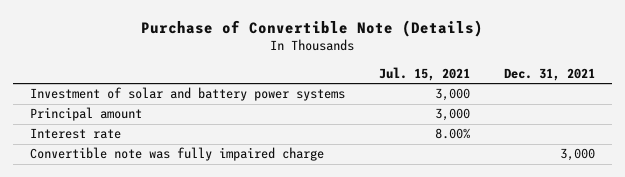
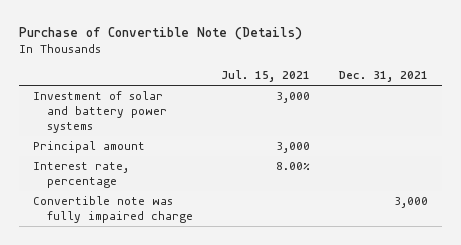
- Interest rate | 8.00% |
+ Interest rate, percentage | 8.00% |

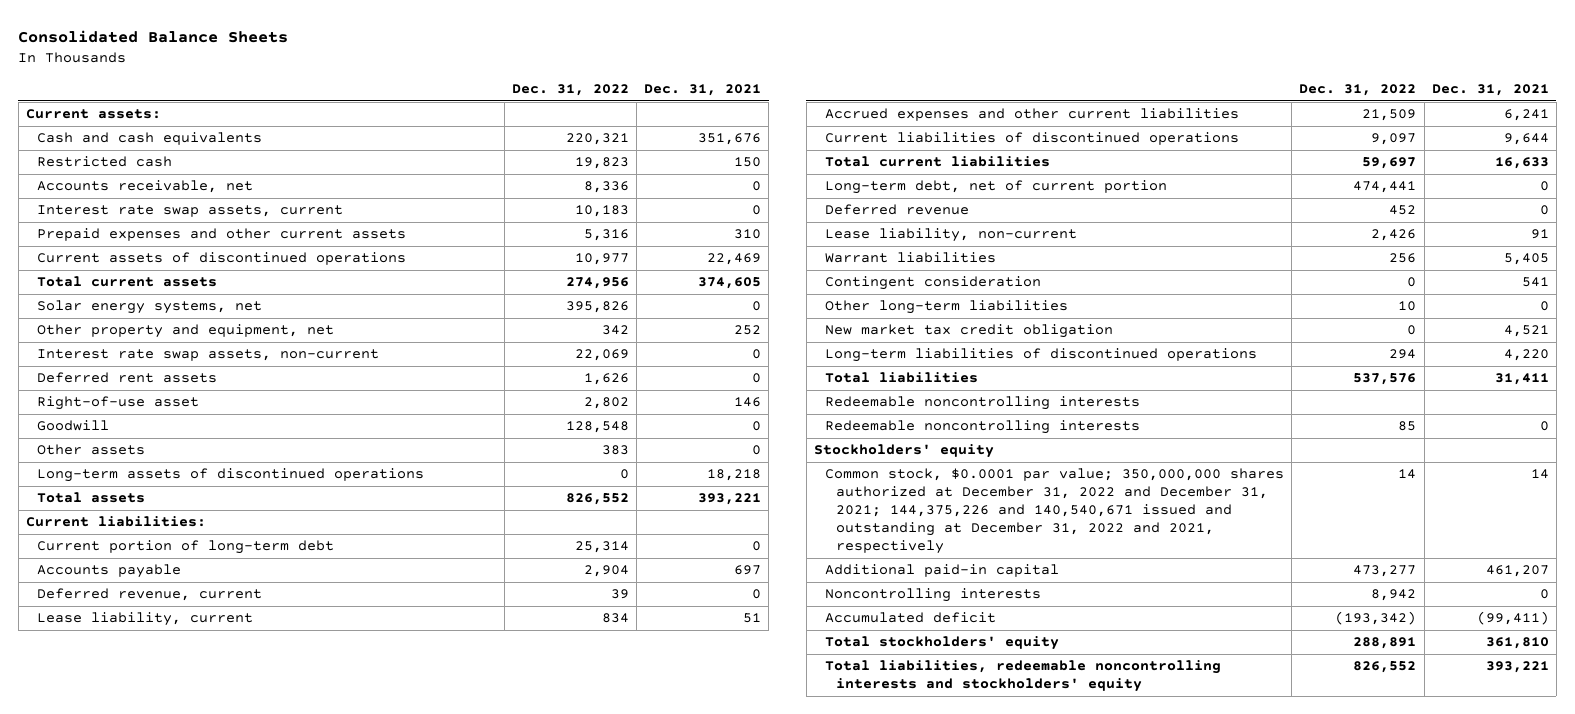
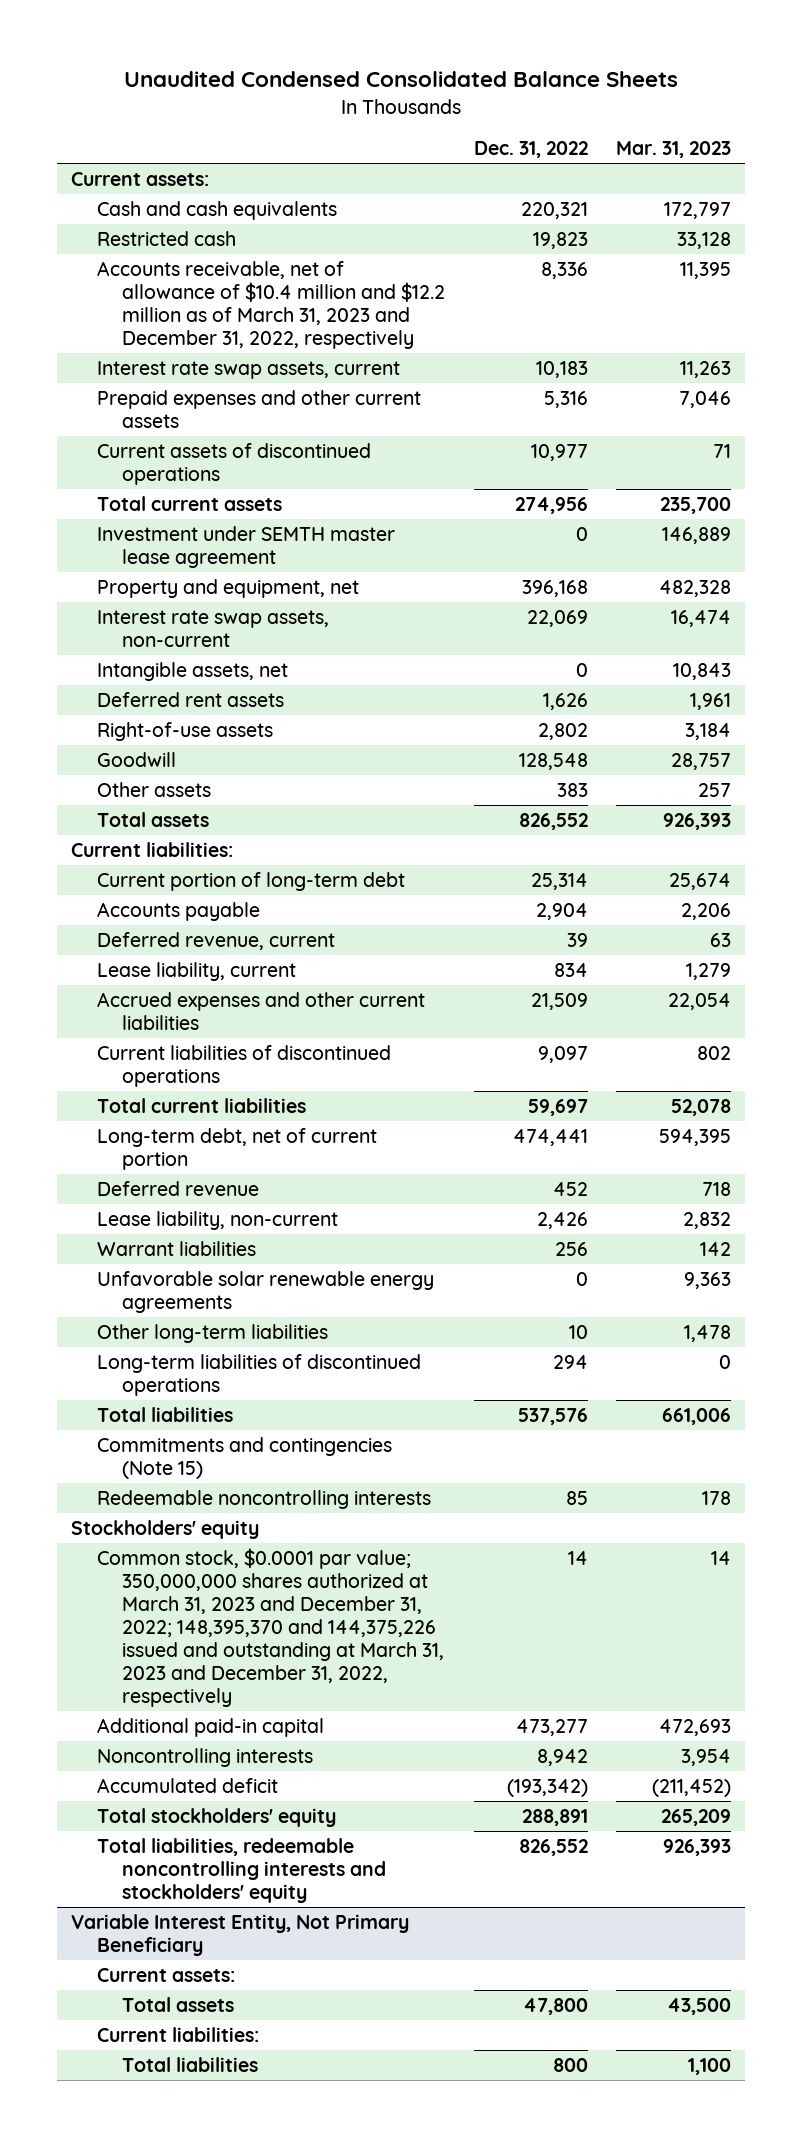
- Consolidated Balance Sheets
+ Unaudited Condensed Consolidated Balance Sheets
- | Dec. 31, 2022 | Dec. 31, 2021
+ | Dec. 31, 2022 | Mar. 31, 2023
- Accounts receivable, net | 8,336 | 0
+ Accounts receivable, net of allowance of $10.4 million and $12.2 million as of March 31, 2023 and December 31, 2022, respectively | 8,336 | 11,395
- Solar energy systems, net | 395,826 | 0
- Other property and equipment, net | 342 | 252
+ Investment under SEMTH master lease agreement | 0 | 146,889
+ Property and equipment, net | 396,168 | 482,328
+ Intangible assets, net | 0 | 10,843
- Right-of-use asset | 2,802 | 146
+ Right-of-use assets | 2,802 | 3,184
- Long-term assets of discontinued operations | 0 | 18,218
- Contingent consideration | 0 | 541
+ Unfavorable solar renewable energy agreements | 0 | 9,363
- New market tax credit obligation | 0 | 4,521
- Redeemable noncontrolling interests
+ Commitments and contingencies (Note 15)
- Common stock, $0.0001 par value; 350,000,000 shares authorized at December 31, 2022 and December 31, 2021; 144,375,226 and 140,540,671 issued and outstanding at December 31, 2022 and 2021, respectively | 14 | 14
+ Common stock, $0.0001 par value; 350,000,000 shares authorized at March 31, 2023 and December 31, 2022; 148,395,370 and 144,375,226 issued and outstanding at March 31, 2023 and December 31, 2022, respectively | 14 | 14
+ Variable Interest Entity, Not Primary Beneficiary
+ Current assets:
+ Total assets | 47,800 | 43,500
+ Current liabilities:
+ Total liabilities | 800 | 1,100

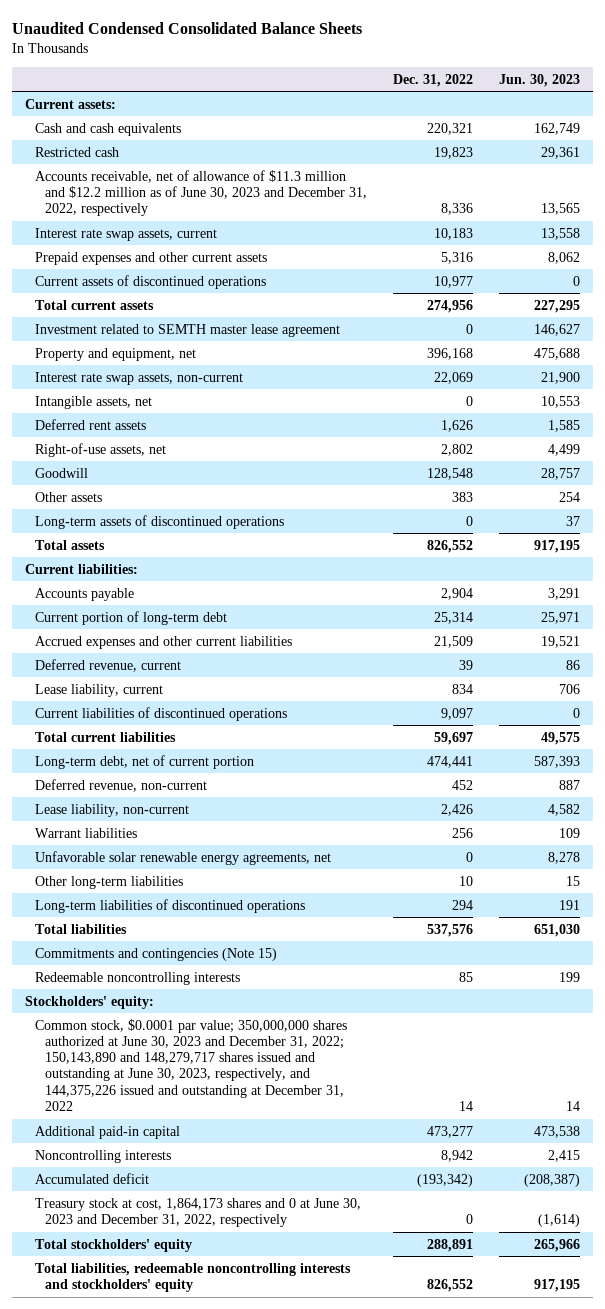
- | Dec. 31, 2022 | Mar. 31, 2023
+ | Dec. 31, 2022 | Jun. 30, 2023
- Accounts receivable, net of allowance of $10.4 million and $12.2 million as of March 31, 2023 and December 31, 2022, respectively | 8,336 | 11,395
+ Accounts receivable, net of allowance of $11.3 million and $12.2 million as of June 30, 2023 and December 31, 2022, respectively | 8,336 | 13,565
- Investment under SEMTH master lease agreement | 0 | 146,889
+ Investment related to SEMTH master lease agreement | 0 | 146,627
- Right-of-use assets | 2,802 | 3,184
+ Right-of-use assets, net | 2,802 | 4,499
+ Long-term assets of discontinued operations | 0 | 37
moved down: Current portion of long-term debt | 25,314 | 25,971
moved up: Accrued expenses and other current liabilities | 21,509 | 19,521
- Deferred revenue | 452 | 718
+ Deferred revenue, non-current | 452 | 887
- Unfavorable solar renewable energy agreements | 0 | 9,363
+ Unfavorable solar renewable energy agreements, net | 0 | 8,278
- Stockholders' equity
- Common stock, $0.0001 par value; 350,000,000 shares authorized at March 31, 2023 and December 31, 2022; 148,395,370 and 144,375,226 issued and outstanding at March 31, 2023 and December 31, 2022, respectively | 14 | 14
+ Stockholders' equity:
+ Common stock, $0.0001 par value; 350,000,000 shares authorized at June 30, 2023 and December 31, 2022; 150,143,890 and 148,279,717 shares issued and outstanding at June 30, 2023, respectively, and 144,375,226 issued and outstanding at December 31, 2022 | 14 | 14
+ Treasury stock at cost, 1,864,173 shares and 0 at June 30, 2023 and December 31, 2022, respectively | 0 | (1,614)
- Variable Interest Entity, Not Primary Beneficiary
- Current assets:
- Total assets | 47,800 | 43,500
- Current liabilities:
- Total liabilities | 800 | 1,100

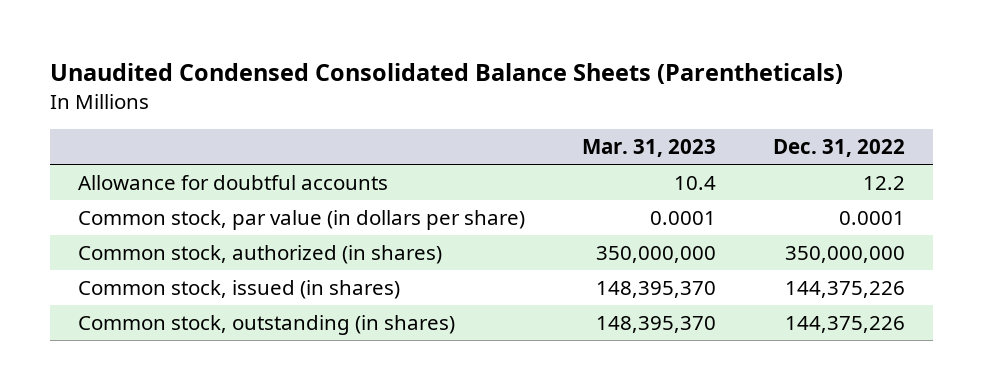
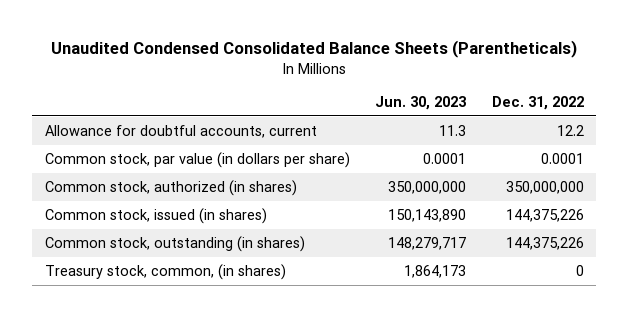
- | Mar. 31, 2023 | Dec. 31, 2022
+ | Jun. 30, 2023 | Dec. 31, 2022
- Allowance for doubtful accounts | 10.4 | 12.2
+ Allowance for doubtful accounts, current | 11.3 | 12.2
+ Treasury stock, common, (in shares) | 1,864,173 | 0

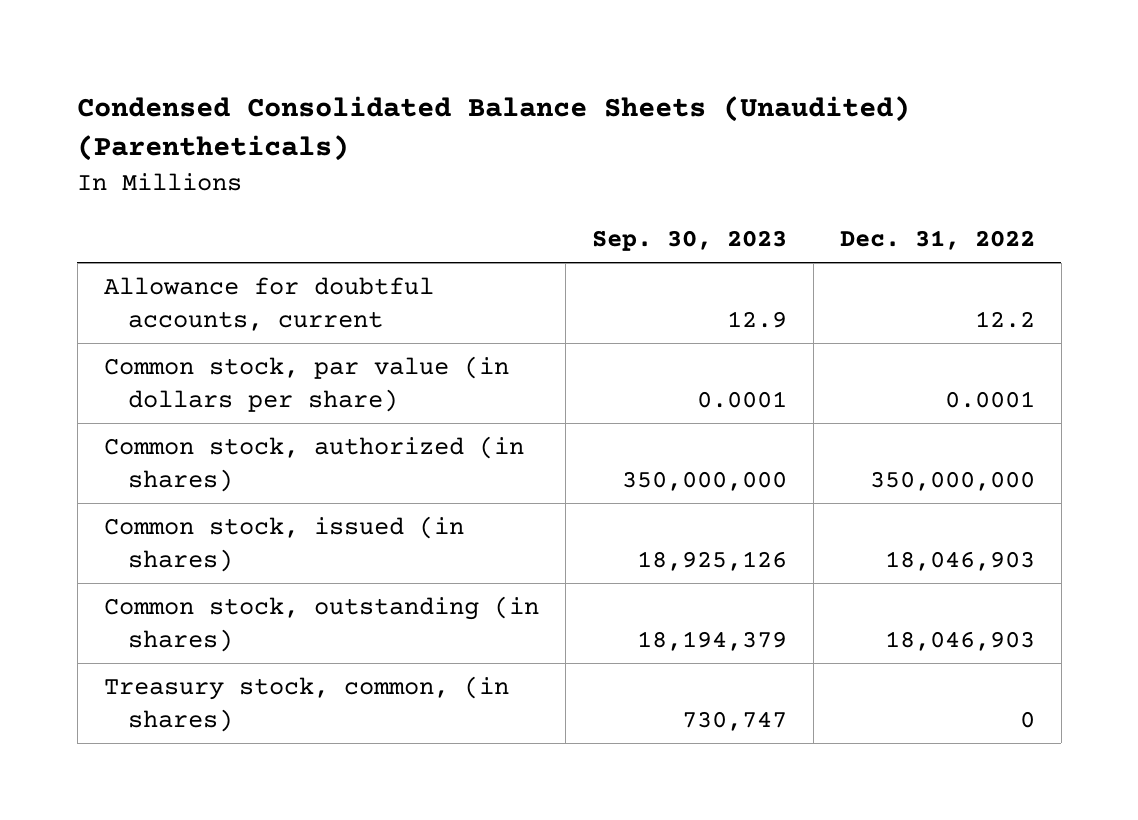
- Unaudited Condensed Consolidated Balance Sheets (Parentheticals)
+ Condensed Consolidated Balance Sheets (Unaudited) (Parentheticals)
- | Jun. 30, 2023 | Dec. 31, 2022
+ | Sep. 30, 2023 | Dec. 31, 2022
- Common stock, issued (in shares) | 150,143,890 | 144,375,226
- Common stock, outstanding (in shares) | 148,279,717 | 144,375,226
+ Common stock, issued (in shares) | 18,925,126 | 18,046,903
+ Common stock, outstanding (in shares) | 18,194,379 | 18,046,903

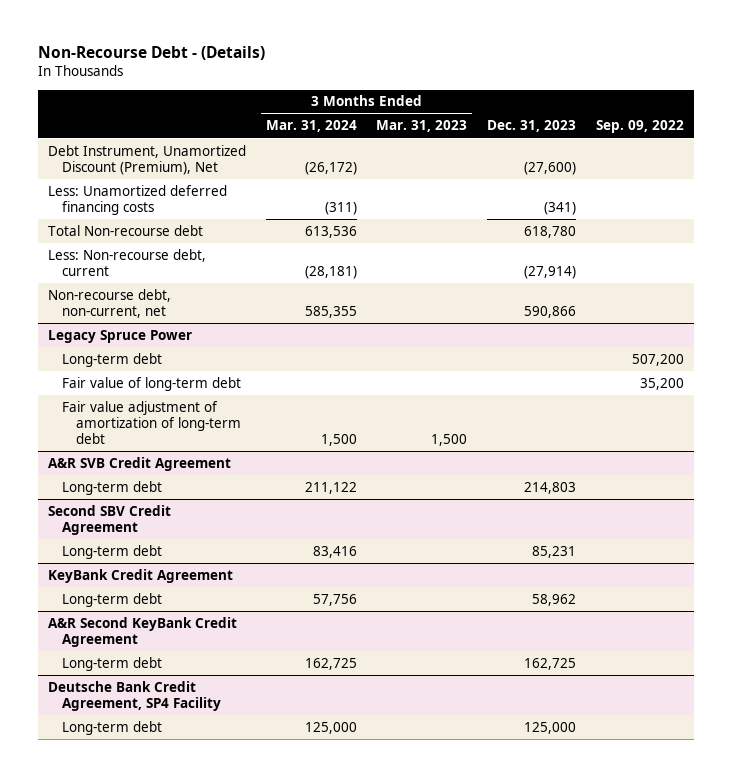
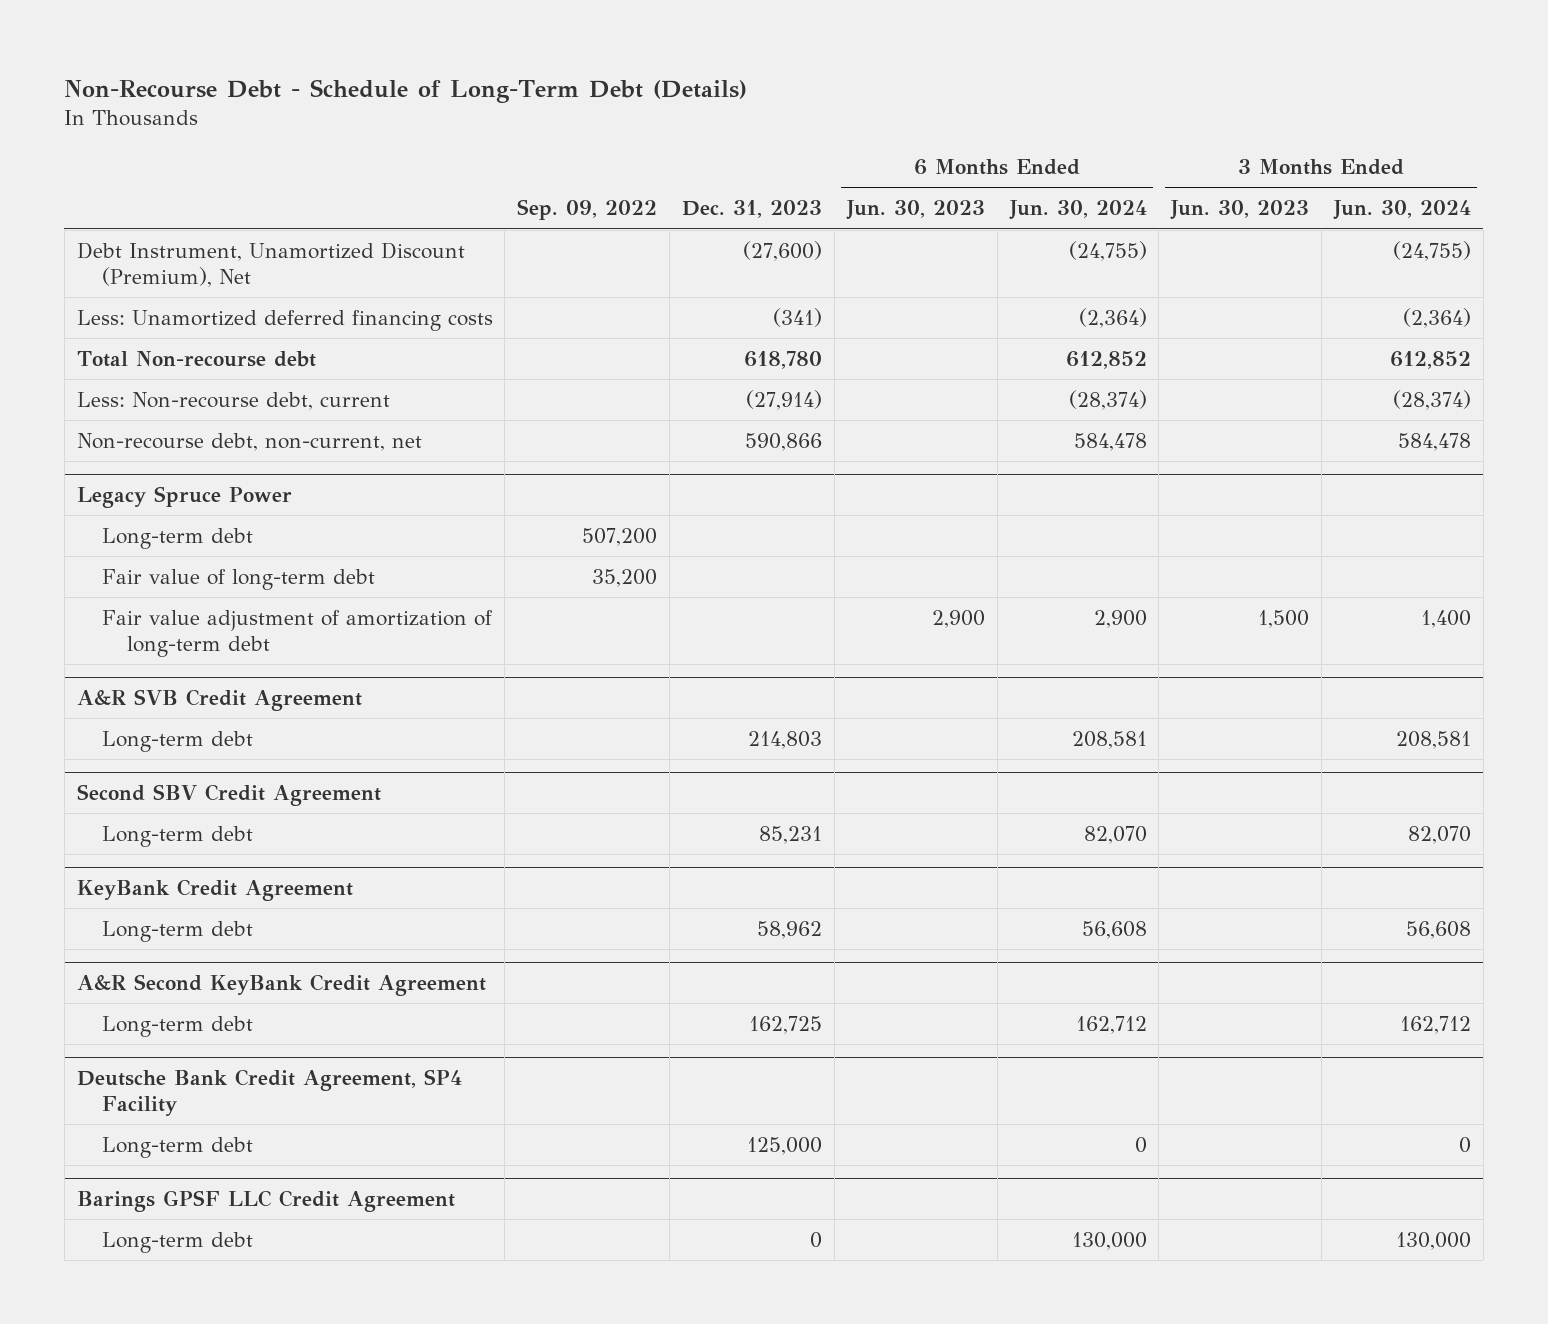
- Non-Recourse Debt - (Details)
+ Non-Recourse Debt - Schedule of Long-Term Debt (Details)
- | 3 Months Ended Mar. 31, 2024 | 3 Months Ended Mar. 31, 2023 | Dec. 31, 2023 | Sep. 09, 2022
+ | Sep. 09, 2022 | Dec. 31, 2023 | 6 Months Ended Jun. 30, 2023 | 6 Months Ended Jun. 30, 2024 | 3 Months Ended Jun. 30, 2023 | 3 Months Ended Jun. 30, 2024
+ Barings GPSF LLC Credit Agreement
+ Long-term debt | | 0 | | 130,000 | | 130,000

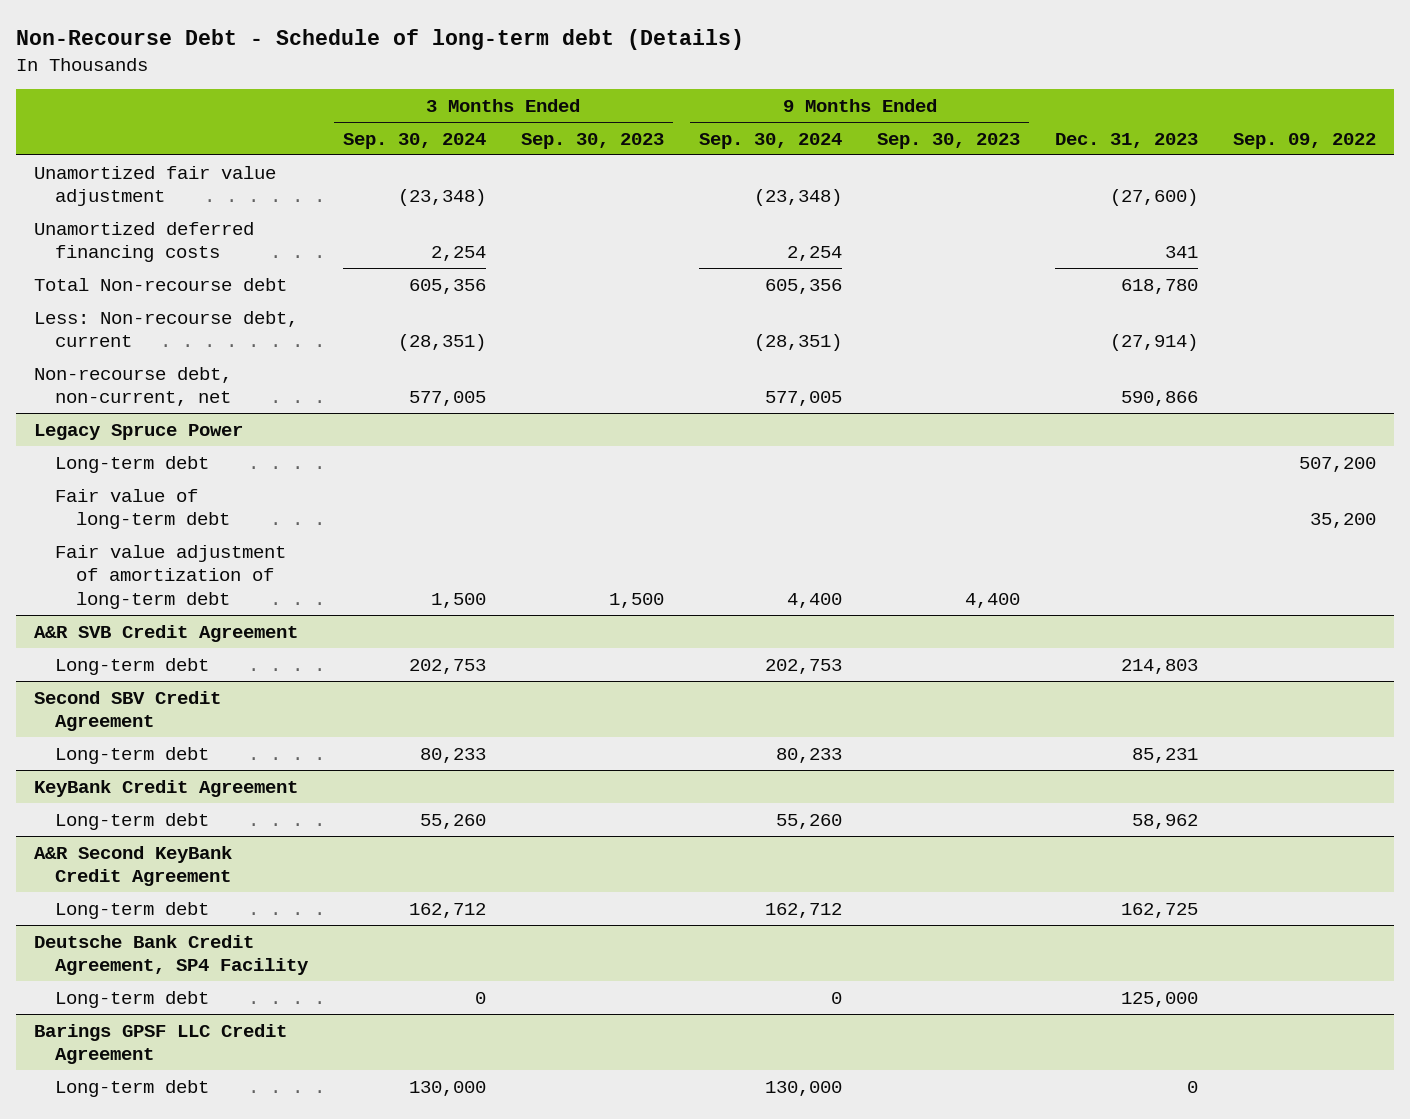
- Non-Recourse Debt - Schedule of Long-Term Debt (Details)
+ Non-Recourse Debt - Schedule of long-term debt (Details)
- | Sep. 09, 2022 | Dec. 31, 2023 | 6 Months Ended Jun. 30, 2023 | 6 Months Ended Jun. 30, 2024 | 3 Months Ended Jun. 30, 2023 | 3 Months Ended Jun. 30, 2024
+ | 3 Months Ended Sep. 30, 2024 | 3 Months Ended Sep. 30, 2023 | 9 Months Ended Sep. 30, 2024 | 9 Months Ended Sep. 30, 2023 | Dec. 31, 2023 | Sep. 09, 2022
- Debt Instrument, Unamortized Discount (Premium), Net | | (27,600) | | (24,755) | | (24,755)
- Less: Unamortized deferred financing costs | | (341) | | (2,364) | | (2,364)
+ Unamortized fair value adjustment | (23,348) | | (23,348) | | (27,600) |
+ Unamortized deferred financing costs | 2,254 | | 2,254 | | 341 |

